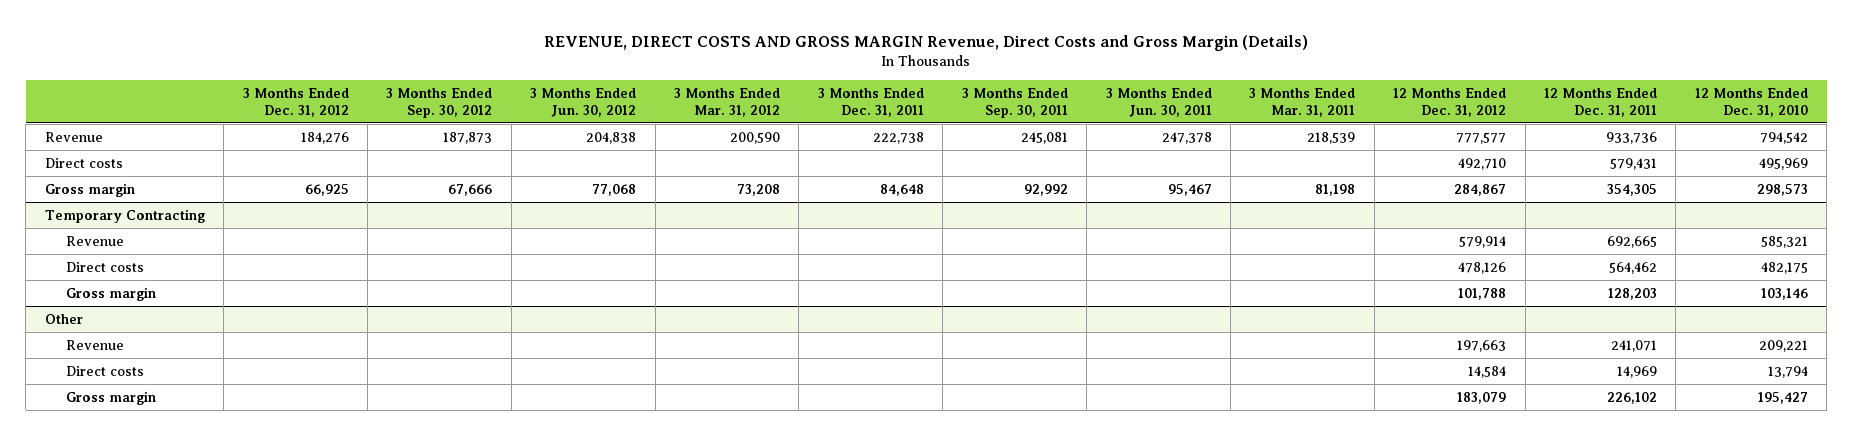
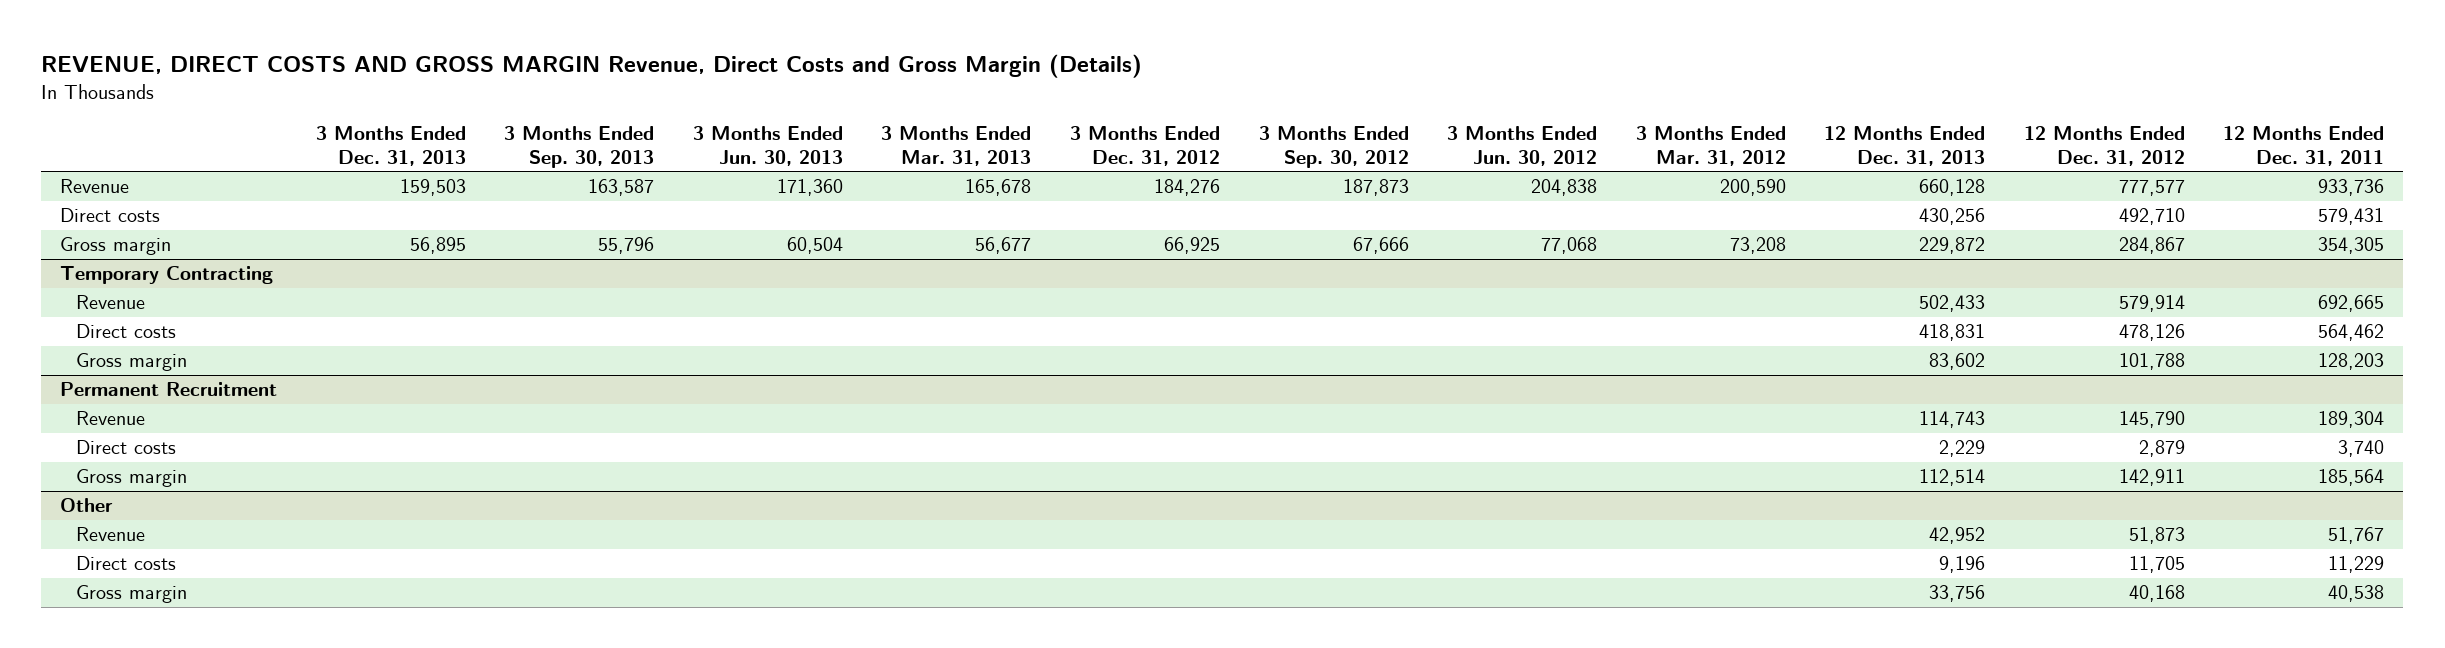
- | 3 Months Ended Dec. 31, 2012 | 3 Months Ended Sep. 30, 2012 | 3 Months Ended Jun. 30, 2012 | 3 Months Ended Mar. 31, 2012 | 3 Months Ended Dec. 31, 2011 | 3 Months Ended Sep. 30, 2011 | 3 Months Ended Jun. 30, 2011 | 3 Months Ended Mar. 31, 2011 | 12 Months Ended Dec. 31, 2012 | 12 Months Ended Dec. 31, 2011 | 12 Months Ended Dec. 31, 2010
+ | 3 Months Ended Dec. 31, 2013 | 3 Months Ended Sep. 30, 2013 | 3 Months Ended Jun. 30, 2013 | 3 Months Ended Mar. 31, 2013 | 3 Months Ended Dec. 31, 2012 | 3 Months Ended Sep. 30, 2012 | 3 Months Ended Jun. 30, 2012 | 3 Months Ended Mar. 31, 2012 | 12 Months Ended Dec. 31, 2013 | 12 Months Ended Dec. 31, 2012 | 12 Months Ended Dec. 31, 2011
+ Permanent Recruitment
+ Revenue | | | | | | | | | 114,743 | 145,790 | 189,304
+ Direct costs | | | | | | | | | 2,229 | 2,879 | 3,740
+ Gross margin | | | | | | | | | 112,514 | 142,911 | 185,564
@ Other
- Revenue | | | | | | | | | 197,663 | 241,071 | 209,221
- Direct costs | | | | | | | | | 14,584 | 14,969 | 13,794
- Gross margin | | | | | | | | | 183,079 | 226,102 | 195,427
+ Revenue | | | | | | | | | 42,952 | 51,873 | 51,767
+ Direct costs | | | | | | | | | 9,196 | 11,705 | 11,229
+ Gross margin | | | | | | | | | 33,756 | 40,168 | 40,538

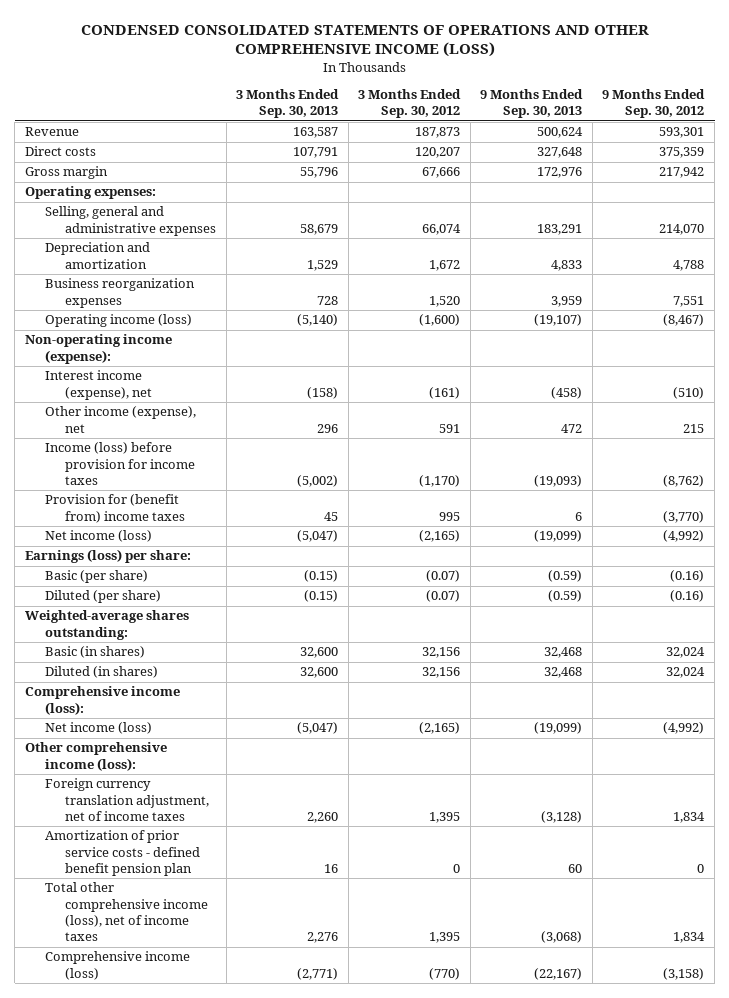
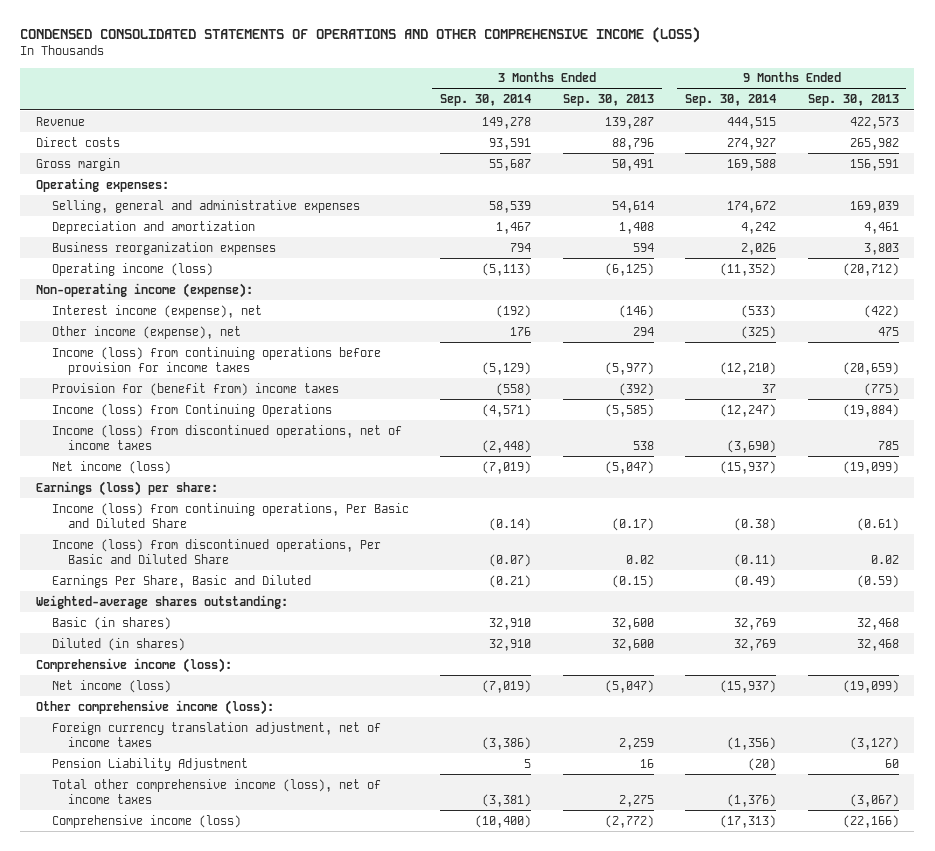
- | 3 Months Ended Sep. 30, 2013 | 3 Months Ended Sep. 30, 2012 | 9 Months Ended Sep. 30, 2013 | 9 Months Ended Sep. 30, 2012
+ | 3 Months Ended Sep. 30, 2014 | 3 Months Ended Sep. 30, 2013 | 9 Months Ended Sep. 30, 2014 | 9 Months Ended Sep. 30, 2013
- Revenue | 163,587 | 187,873 | 500,624 | 593,301
- Direct costs | 107,791 | 120,207 | 327,648 | 375,359
- Gross margin | 55,796 | 67,666 | 172,976 | 217,942
+ Revenue | 149,278 | 139,287 | 444,515 | 422,573
+ Direct costs | 93,591 | 88,796 | 274,927 | 265,982
+ Gross margin | 55,687 | 50,491 | 169,588 | 156,591
- Selling, general and administrative expenses | 58,679 | 66,074 | 183,291 | 214,070
- Depreciation and amortization | 1,529 | 1,672 | 4,833 | 4,788
- Business reorganization expenses | 728 | 1,520 | 3,959 | 7,551
- Operating income (loss) | (5,140) | (1,600) | (19,107) | (8,467)
+ Selling, general and administrative expenses | 58,539 | 54,614 | 174,672 | 169,039
+ Depreciation and amortization | 1,467 | 1,408 | 4,242 | 4,461
+ Business reorganization expenses | 794 | 594 | 2,026 | 3,803
+ Operating income (loss) | (5,113) | (6,125) | (11,352) | (20,712)
- Interest income (expense), net | (158) | (161) | (458) | (510)
- Other income (expense), net | 296 | 591 | 472 | 215
- Income (loss) before provision for income taxes | (5,002) | (1,170) | (19,093) | (8,762)
- Provision for (benefit from) income taxes | 45 | 995 | 6 | (3,770)
+ Interest income (expense), net | (192) | (146) | (533) | (422)
+ Other income (expense), net | 176 | 294 | (325) | 475
+ Income (loss) from continuing operations before provision for income taxes | (5,129) | (5,977) | (12,210) | (20,659)
+ Provision for (benefit from) income taxes | (558) | (392) | 37 | (775)
+ Income (loss) from Continuing Operations | (4,571) | (5,585) | (12,247) | (19,884)
+ Income (loss) from discontinued operations, net of income taxes | (2,448) | 538 | (3,690) | 785
- Basic (per share) | (0.15) | (0.07) | (0.59) | (0.16)
- Diluted (per share) | (0.15) | (0.07) | (0.59) | (0.16)
+ Income (loss) from continuing operations, Per Basic and Diluted Share | (0.14) | (0.17) | (0.38) | (0.61)
+ Income (loss) from discontinued operations, Per Basic and Diluted Share | (0.07) | 0.02 | (0.11) | 0.02
+ Earnings Per Share, Basic and Diluted | (0.21) | (0.15) | (0.49) | (0.59)
- Foreign currency translation adjustment, net of income taxes | 2,260 | 1,395 | (3,128) | 1,834
- Amortization of prior service costs - defined benefit pension plan | 16 | 0 | 60 | 0
- Total other comprehensive income (loss), net of income taxes | 2,276 | 1,395 | (3,068) | 1,834
- Comprehensive income (loss) | (2,771) | (770) | (22,167) | (3,158)
+ Foreign currency translation adjustment, net of income taxes | (3,386) | 2,259 | (1,356) | (3,127)
+ Pension Liability Adjustment | 5 | 16 | (20) | 60
+ Total other comprehensive income (loss), net of income taxes | (3,381) | 2,275 | (1,376) | (3,067)
+ Comprehensive income (loss) | (10,400) | (2,772) | (17,313) | (22,166)

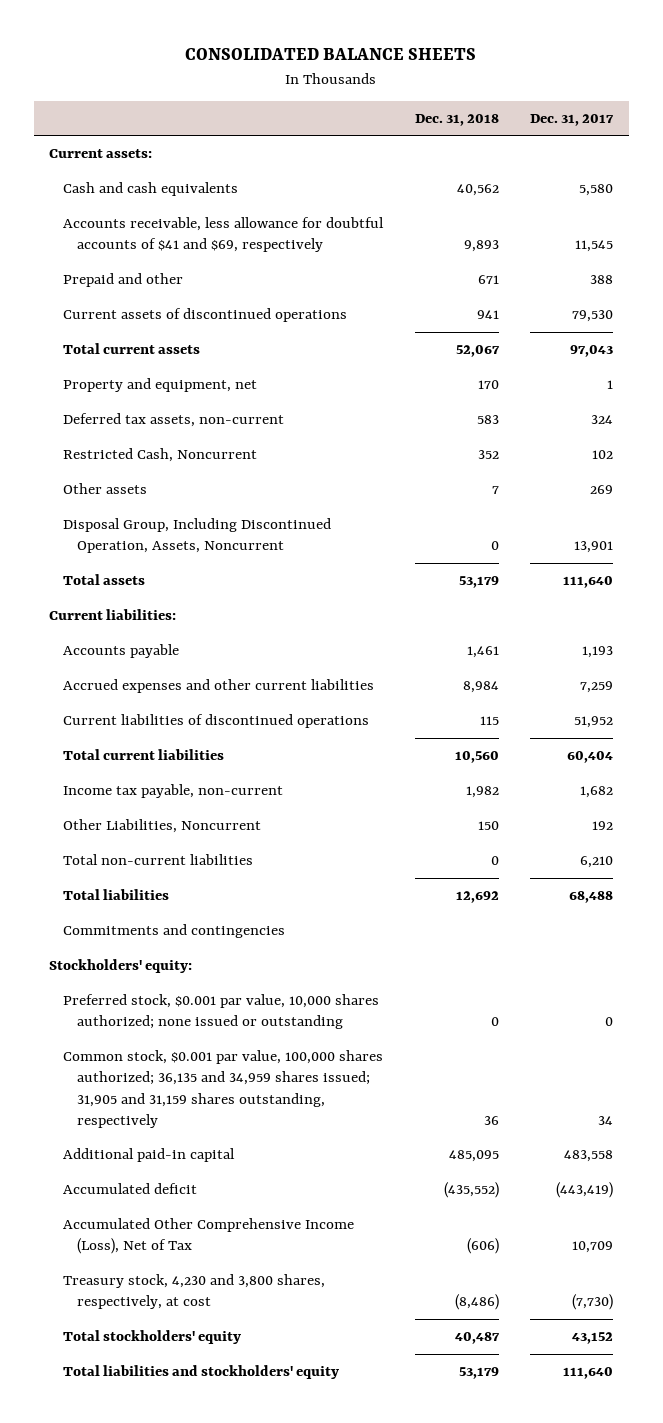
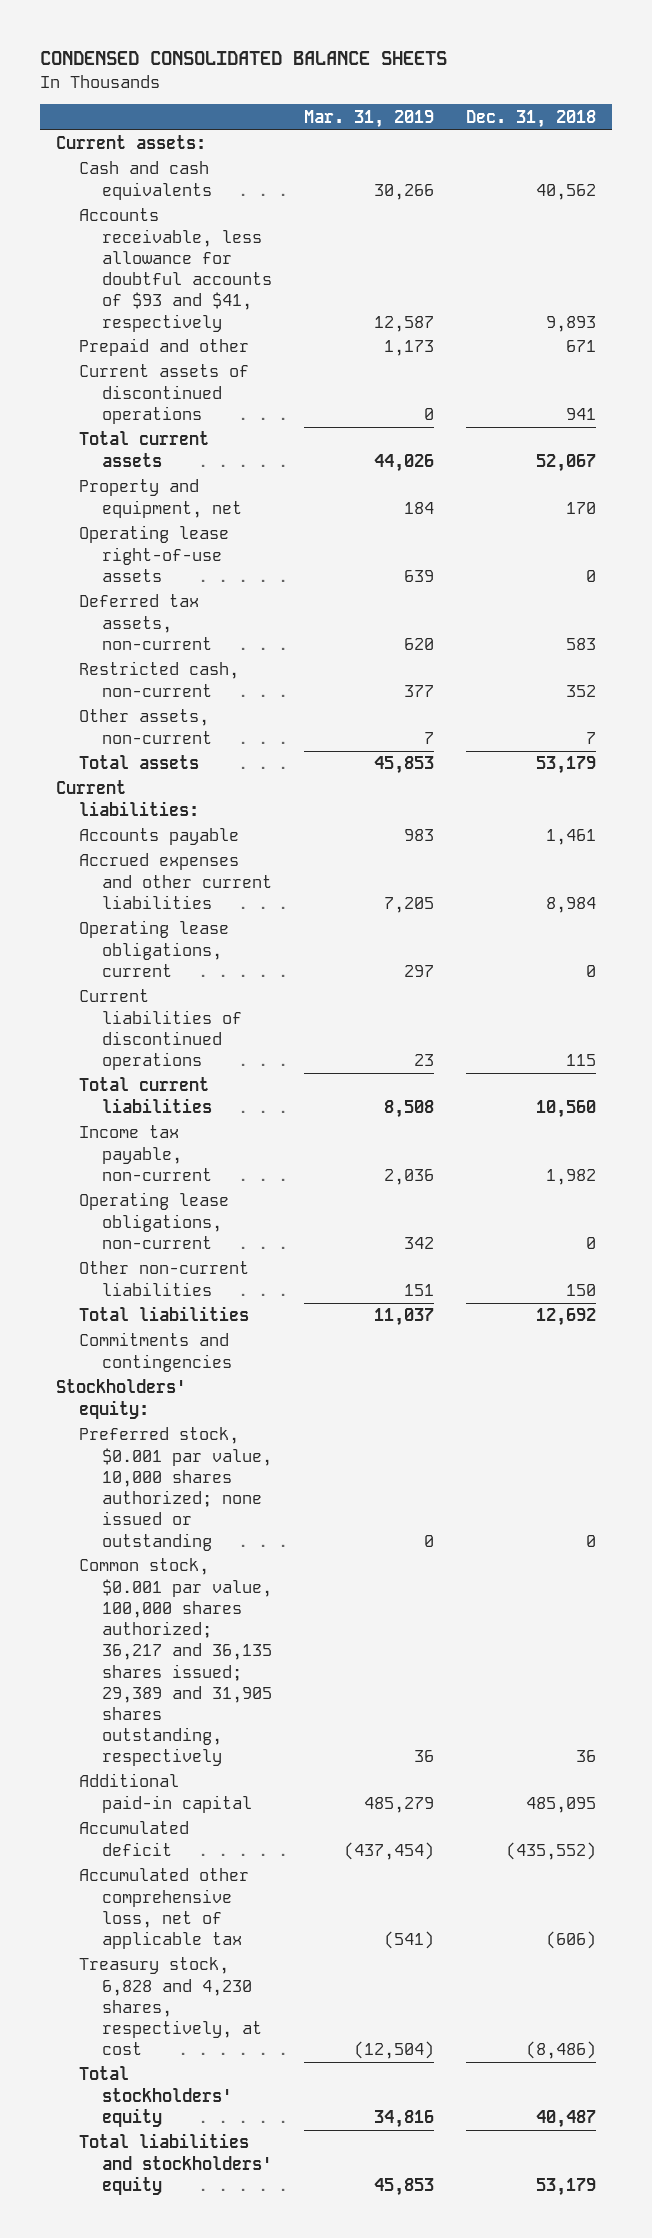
- CONSOLIDATED BALANCE SHEETS
+ CONDENSED CONSOLIDATED BALANCE SHEETS
- | Dec. 31, 2018 | Dec. 31, 2017
+ | Mar. 31, 2019 | Dec. 31, 2018
- Accounts receivable, less allowance for doubtful accounts of $41 and $69, respectively | 9,893 | 11,545
+ Accounts receivable, less allowance for doubtful accounts of $93 and $41, respectively | 12,587 | 9,893
+ Operating lease right-of-use assets | 639 | 0
- Restricted Cash, Noncurrent | 352 | 102
- Other assets | 7 | 269
- Disposal Group, Including Discontinued Operation, Assets, Noncurrent | 0 | 13,901
+ Restricted cash, non-current | 377 | 352
+ Other assets, non-current | 7 | 7
+ Operating lease obligations, current | 297 | 0
- Other Liabilities, Noncurrent | 150 | 192
- Total non-current liabilities | 0 | 6,210
+ Operating lease obligations, non-current | 342 | 0
+ Other non-current liabilities | 151 | 150
- Common stock, $0.001 par value, 100,000 shares authorized; 36,135 and 34,959 shares issued; 31,905 and 31,159 shares outstanding, respectively | 36 | 34
+ Common stock, $0.001 par value, 100,000 shares authorized; 36,217 and 36,135 shares issued; 29,389 and 31,905 shares outstanding, respectively | 36 | 36
- Accumulated Other Comprehensive Income (Loss), Net of Tax | (606) | 10,709
- Treasury stock, 4,230 and 3,800 shares, respectively, at cost | (8,486) | (7,730)
+ Accumulated other comprehensive loss, net of applicable tax | (541) | (606)
+ Treasury stock, 6,828 and 4,230 shares, respectively, at cost | (12,504) | (8,486)

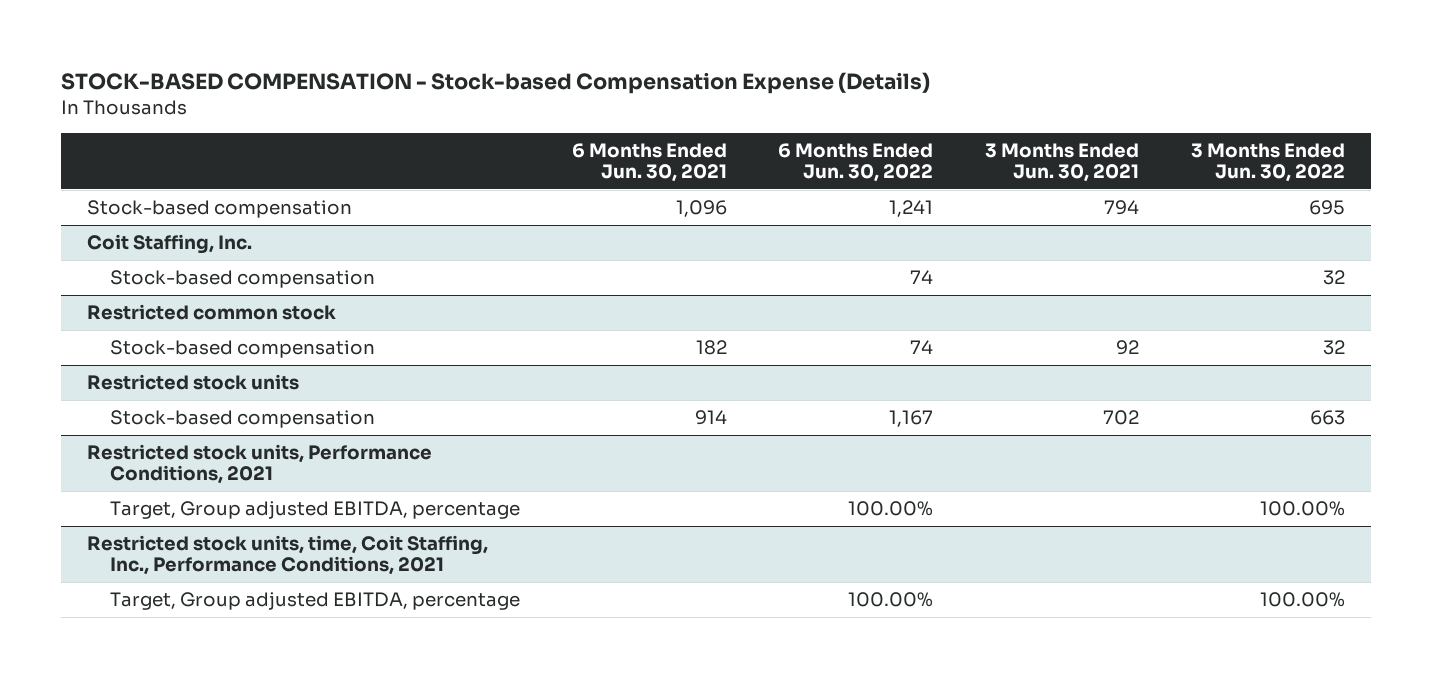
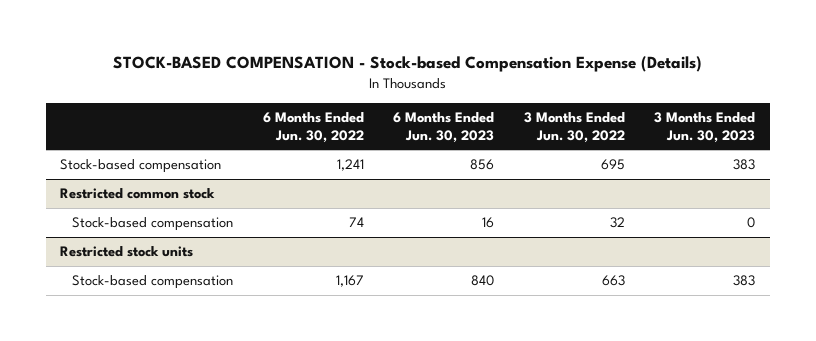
- | 6 Months Ended Jun. 30, 2021 | 6 Months Ended Jun. 30, 2022 | 3 Months Ended Jun. 30, 2021 | 3 Months Ended Jun. 30, 2022
+ | 6 Months Ended Jun. 30, 2022 | 6 Months Ended Jun. 30, 2023 | 3 Months Ended Jun. 30, 2022 | 3 Months Ended Jun. 30, 2023
- Coit Staffing, Inc.
- Stock-based compensation | | 74 | | 32
- Restricted stock units, Performance Conditions, 2021
- Target, Group adjusted EBITDA, percentage | | 100.00% | | 100.00%
- Restricted stock units, time, Coit Staffing, Inc., Performance Conditions, 2021
- Target, Group adjusted EBITDA, percentage | | 100.00% | | 100.00%

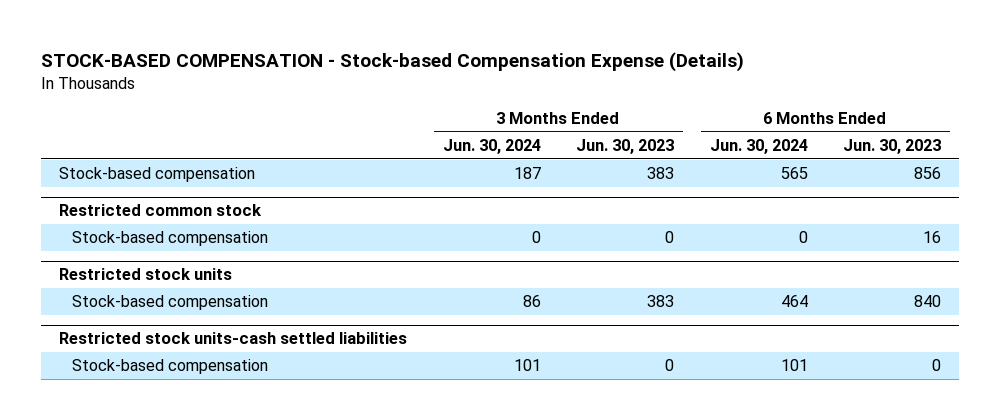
- | 6 Months Ended Jun. 30, 2022 | 6 Months Ended Jun. 30, 2023 | 3 Months Ended Jun. 30, 2022 | 3 Months Ended Jun. 30, 2023
+ | 3 Months Ended Jun. 30, 2024 | 3 Months Ended Jun. 30, 2023 | 6 Months Ended Jun. 30, 2024 | 6 Months Ended Jun. 30, 2023
+ Restricted stock units-cash settled liabilities
+ Stock-based compensation | 101 | 0 | 101 | 0

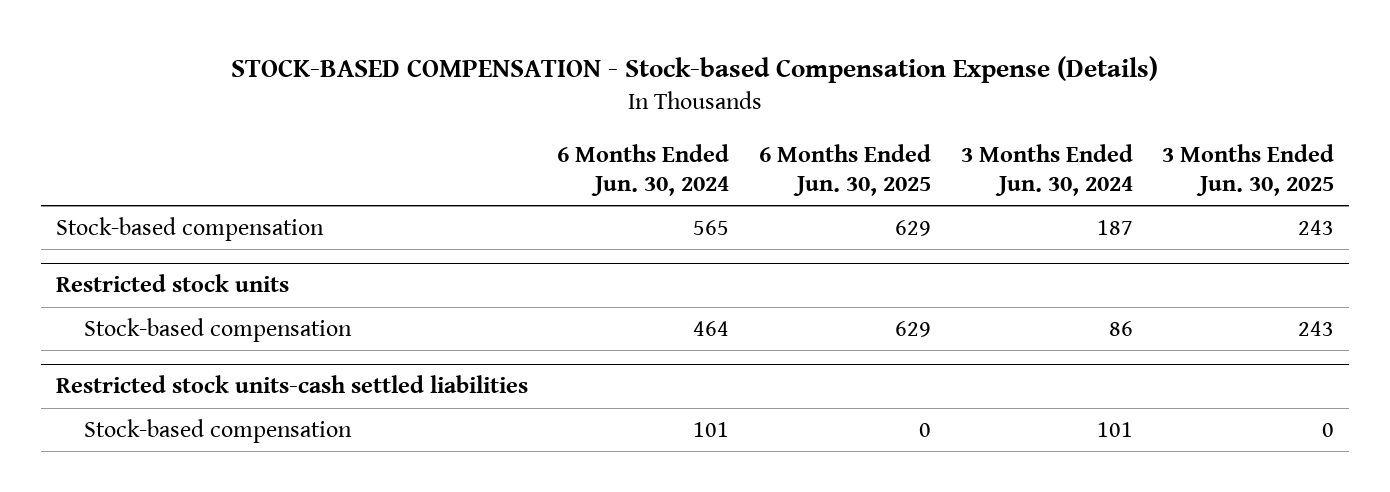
- | 3 Months Ended Jun. 30, 2024 | 3 Months Ended Jun. 30, 2023 | 6 Months Ended Jun. 30, 2024 | 6 Months Ended Jun. 30, 2023
+ | 6 Months Ended Jun. 30, 2024 | 6 Months Ended Jun. 30, 2025 | 3 Months Ended Jun. 30, 2024 | 3 Months Ended Jun. 30, 2025
- Restricted common stock
- Stock-based compensation | 0 | 0 | 0 | 16

